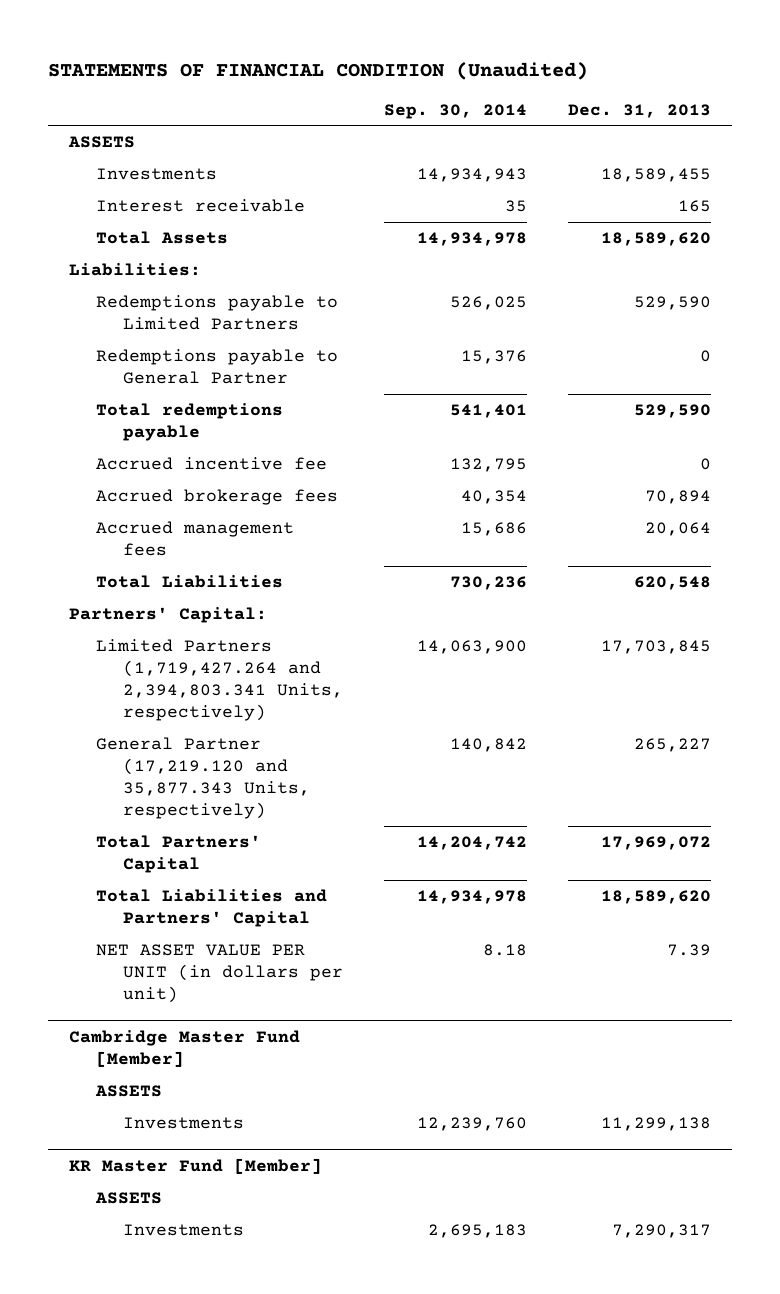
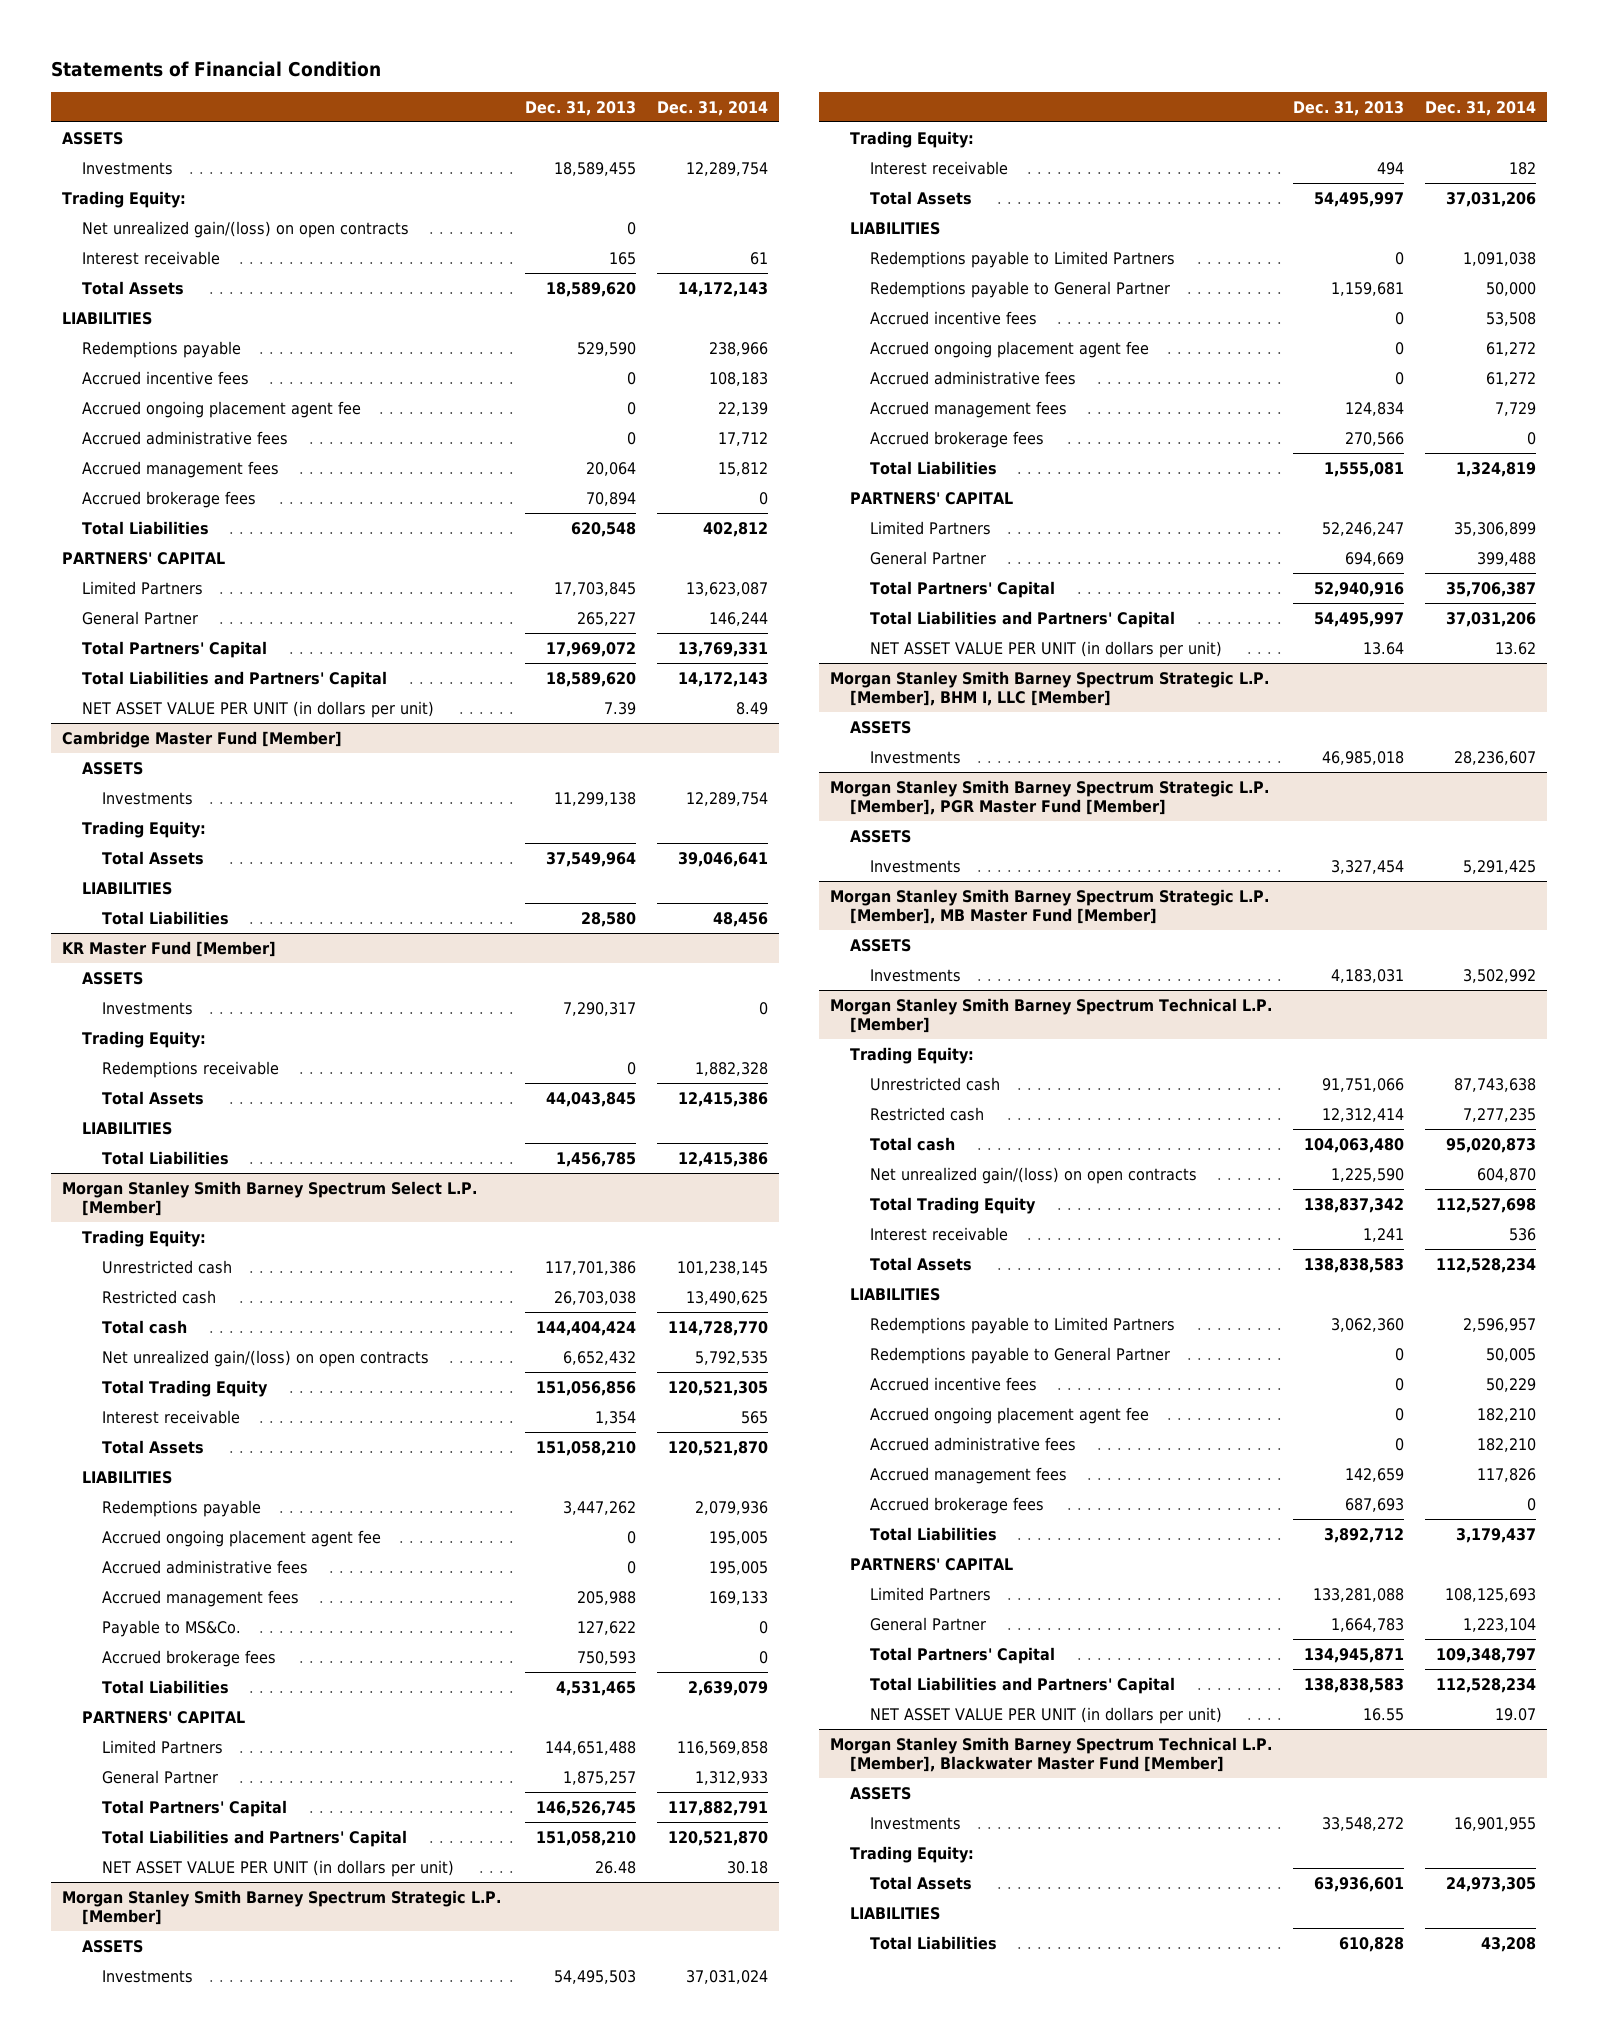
- STATEMENTS OF FINANCIAL CONDITION (Unaudited)
+ Statements of Financial Condition
- | Sep. 30, 2014 | Dec. 31, 2013
+ | Dec. 31, 2013 | Dec. 31, 2014
+ Trading Equity:
+ Net unrealized gain/(loss) on open contracts | 0 |
- Liabilities:
- Redemptions payable to Limited Partners | 526,025 | 529,590
- Redemptions payable to General Partner | 15,376 | 0
- Total redemptions payable | 541,401 | 529,590
- Accrued incentive fee | 132,795 | 0
+ LIABILITIES
+ Redemptions payable | 529,590 | 238,966
+ Accrued incentive fees | 0 | 108,183
+ Accrued ongoing placement agent fee | 0 | 22,139
+ Accrued administrative fees | 0 | 17,712
moved down: Accrued brokerage fees | 70,894 | 0
- Partners' Capital:
- Limited Partners (1,719,427.264 and 2,394,803.341 Units, respectively) | 14,063,900 | 17,703,845
- General Partner (17,219.120 and 35,877.343 Units, respectively) | 140,842 | 265,227
+ PARTNERS' CAPITAL
+ Limited Partners | 17,703,845 | 13,623,087
+ General Partner | 265,227 | 146,244
@ Cambridge Master Fund [Member]
+ Trading Equity:
+ Total Assets | 37,549,964 | 39,046,641
+ LIABILITIES
+ Total Liabilities | 28,580 | 48,456
@ KR Master Fund [Member]
+ Trading Equity:
+ Redemptions receivable | 0 | 1,882,328
+ Total Assets | 44,043,845 | 12,415,386
+ LIABILITIES
+ Total Liabilities | 1,456,785 | 12,415,386
+ Morgan Stanley Smith Barney Spectrum Select L.P. [Member]
+ Trading Equity:
+ Unrestricted cash | 117,701,386 | 101,238,145
+ Restricted cash | 26,703,038 | 13,490,625
+ Total cash | 144,404,424 | 114,728,770
+ Net unrealized gain/(loss) on open contracts | 6,652,432 | 5,792,535
+ Total Trading Equity | 151,056,856 | 120,521,305
+ Interest receivable | 1,354 | 565
+ Total Assets | 151,058,210 | 120,521,870
+ LIABILITIES
+ Redemptions payable | 3,447,262 | 2,079,936
+ Accrued ongoing placement agent fee | 0 | 195,005
+ Accrued administrative fees | 0 | 195,005
+ Accrued management fees | 205,988 | 169,133
+ Payable to MS&Co. | 127,622 | 0
+ Accrued brokerage fees | 750,593 | 0
+ Total Liabilities | 4,531,465 | 2,639,079
+ PARTNERS' CAPITAL
+ Limited Partners | 144,651,488 | 116,569,858
+ General Partner | 1,875,257 | 1,312,933
+ Total Partners' Capital | 146,526,745 | 117,882,791
+ Total Liabilities and Partners' Capital | 151,058,210 | 120,521,870
+ NET ASSET VALUE PER UNIT (in dollars per unit) | 26.48 | 30.18
+ Morgan Stanley Smith Barney Spectrum Strategic L.P. [Member]
+ ASSETS
+ Investments | 54,495,503 | 37,031,024
+ Trading Equity:
+ Interest receivable | 494 | 182
+ Total Assets | 54,495,997 | 37,031,206
+ LIABILITIES
+ Redemptions payable to Limited Partners | 0 | 1,091,038
+ Redemptions payable to General Partner | 1,159,681 | 50,000
+ Accrued incentive fees | 0 | 53,508
+ Accrued ongoing placement agent fee | 0 | 61,272
+ Accrued administrative fees | 0 | 61,272
+ Accrued management fees | 124,834 | 7,729
+ Accrued brokerage fees | 270,566 | 0
+ Total Liabilities | 1,555,081 | 1,324,819
+ PARTNERS' CAPITAL
+ Limited Partners | 52,246,247 | 35,306,899
+ General Partner | 694,669 | 399,488
+ Total Partners' Capital | 52,940,916 | 35,706,387
+ Total Liabilities and Partners' Capital | 54,495,997 | 37,031,206
+ NET ASSET VALUE PER UNIT (in dollars per unit) | 13.64 | 13.62
+ Morgan Stanley Smith Barney Spectrum Strategic L.P. [Member], BHM I, LLC [Member]
+ ASSETS
+ Investments | 46,985,018 | 28,236,607
+ Morgan Stanley Smith Barney Spectrum Strategic L.P. [Member], PGR Master Fund [Member]
+ ASSETS
+ Investments | 3,327,454 | 5,291,425
+ Morgan Stanley Smith Barney Spectrum Strategic L.P. [Member], MB Master Fund [Member]
+ ASSETS
+ Investments | 4,183,031 | 3,502,992
+ Morgan Stanley Smith Barney Spectrum Technical L.P. [Member]
+ Trading Equity:
+ Unrestricted cash | 91,751,066 | 87,743,638
+ Restricted cash | 12,312,414 | 7,277,235
+ Total cash | 104,063,480 | 95,020,873
+ Net unrealized gain/(loss) on open contracts | 1,225,590 | 604,870
+ Total Trading Equity | 138,837,342 | 112,527,698
+ Interest receivable | 1,241 | 536
+ Total Assets | 138,838,583 | 112,528,234
+ LIABILITIES
+ Redemptions payable to Limited Partners | 3,062,360 | 2,596,957
+ Redemptions payable to General Partner | 0 | 50,005
+ Accrued incentive fees | 0 | 50,229
+ Accrued ongoing placement agent fee | 0 | 182,210
+ Accrued administrative fees | 0 | 182,210
+ Accrued management fees | 142,659 | 117,826
+ Accrued brokerage fees | 687,693 | 0
+ Total Liabilities | 3,892,712 | 3,179,437
+ PARTNERS' CAPITAL
+ Limited Partners | 133,281,088 | 108,125,693
+ General Partner | 1,664,783 | 1,223,104
+ Total Partners' Capital | 134,945,871 | 109,348,797
+ Total Liabilities and Partners' Capital | 138,838,583 | 112,528,234
+ NET ASSET VALUE PER UNIT (in dollars per unit) | 16.55 | 19.07
+ Morgan Stanley Smith Barney Spectrum Technical L.P. [Member], Blackwater Master Fund [Member]
+ ASSETS
+ Investments | 33,548,272 | 16,901,955
+ Trading Equity:
+ Total Assets | 63,936,601 | 24,973,305
+ LIABILITIES
+ Total Liabilities | 610,828 | 43,208

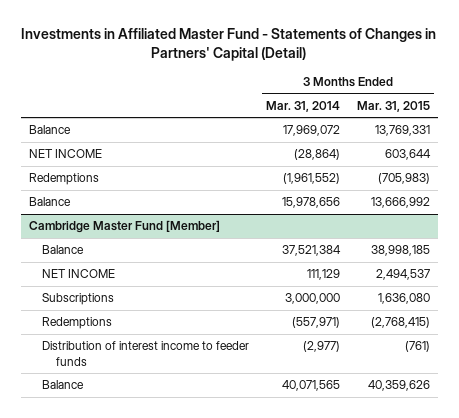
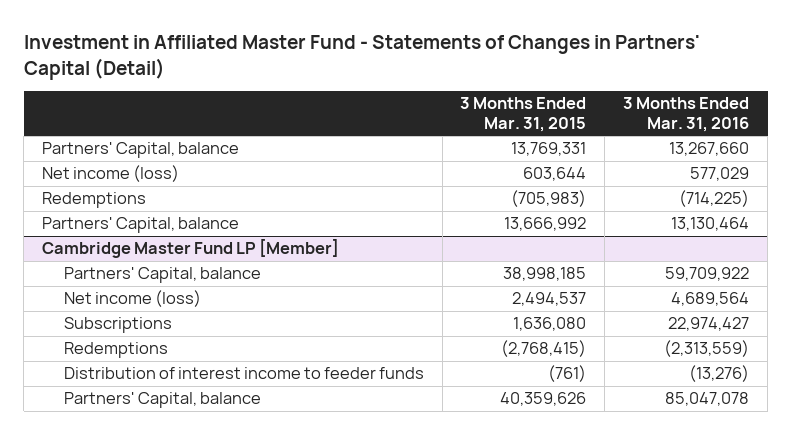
- Investments in Affiliated Master Fund - Statements of Changes in Partners' Capital (Detail)
+ Investment in Affiliated Master Fund - Statements of Changes in Partners' Capital (Detail)
- | 3 Months Ended Mar. 31, 2014 | 3 Months Ended Mar. 31, 2015
+ | 3 Months Ended Mar. 31, 2015 | 3 Months Ended Mar. 31, 2016
- Balance | 17,969,072 | 13,769,331
- NET INCOME | (28,864) | 603,644
+ Partners' Capital, balance | 13,769,331 | 13,267,660
+ Net income (loss) | 603,644 | 577,029
- Balance | 15,978,656 | 13,666,992
- Cambridge Master Fund [Member]
- Balance | 37,521,384 | 38,998,185
- NET INCOME | 111,129 | 2,494,537
+ Partners' Capital, balance | 13,666,992 | 13,130,464
+ Cambridge Master Fund LP [Member]
+ Partners' Capital, balance | 38,998,185 | 59,709,922
+ Net income (loss) | 2,494,537 | 4,689,564
- Balance | 40,071,565 | 40,359,626
+ Partners' Capital, balance | 40,359,626 | 85,047,078

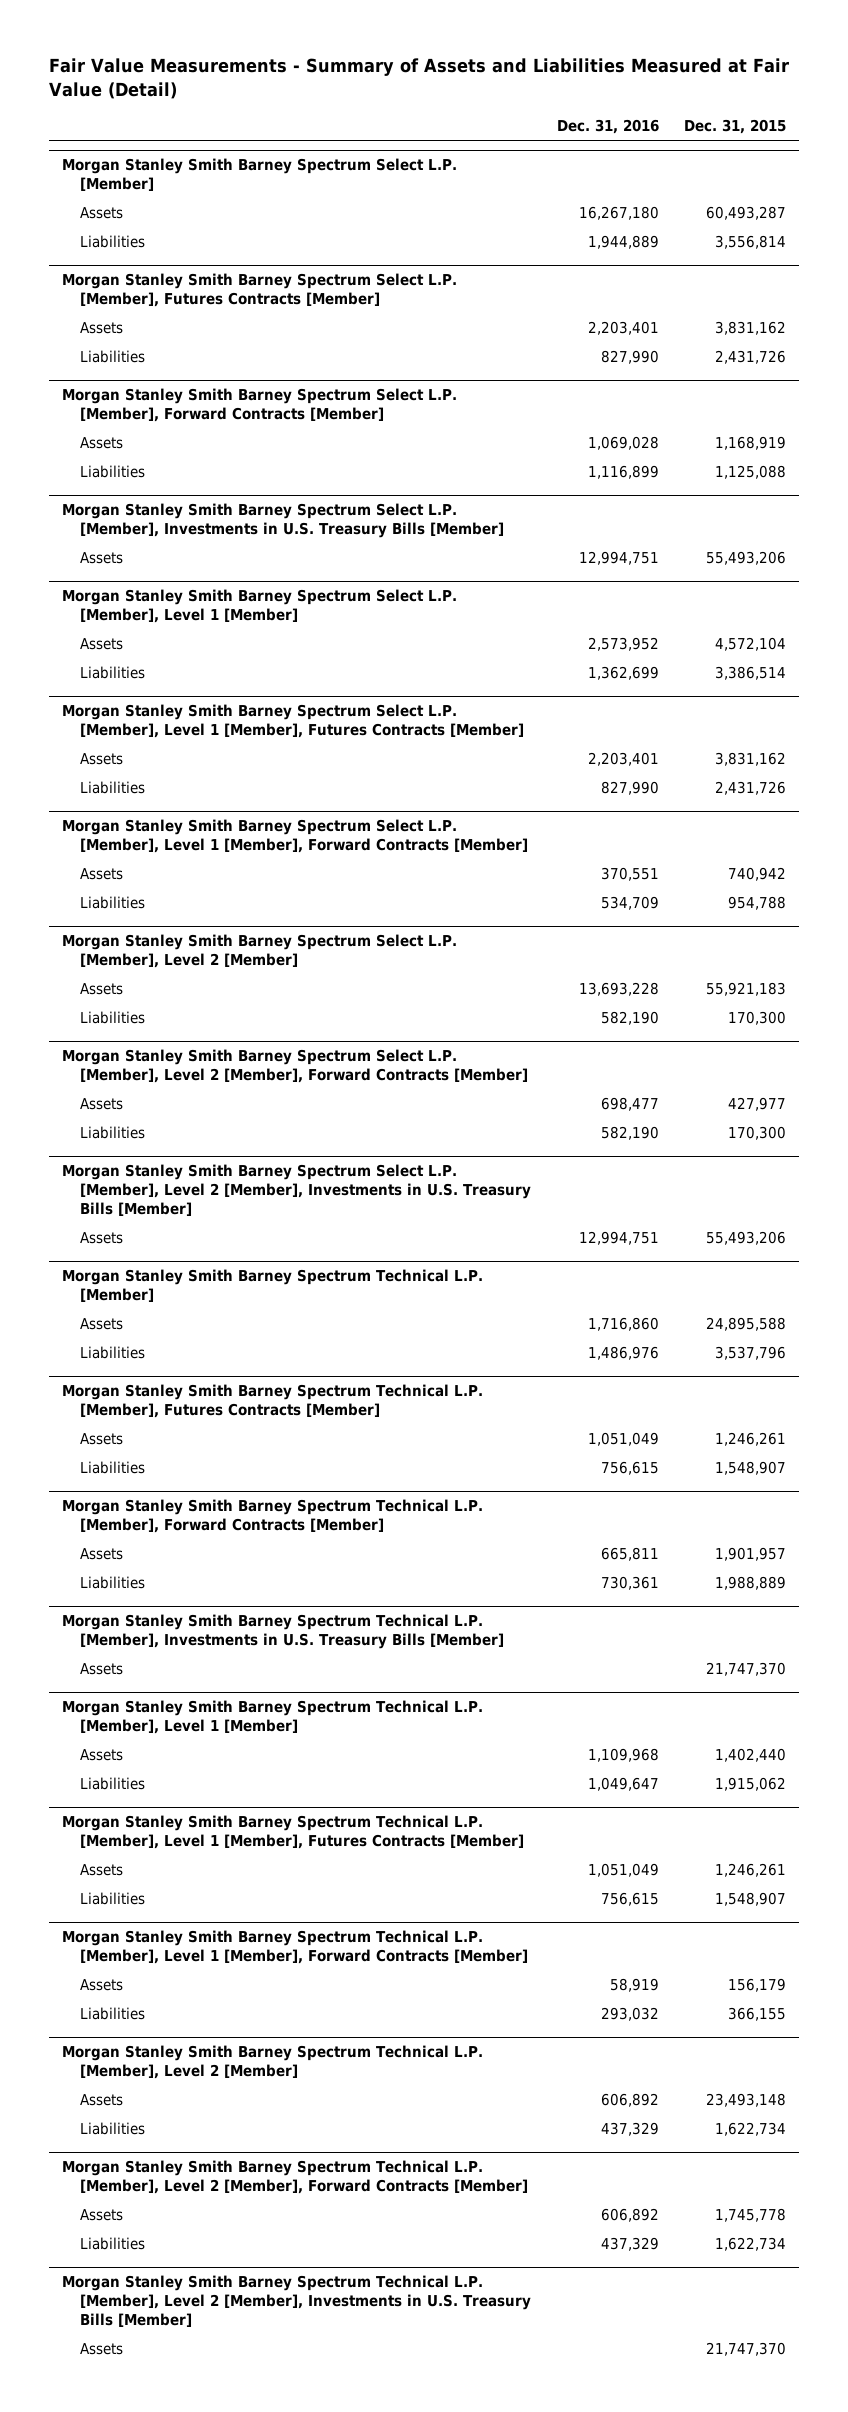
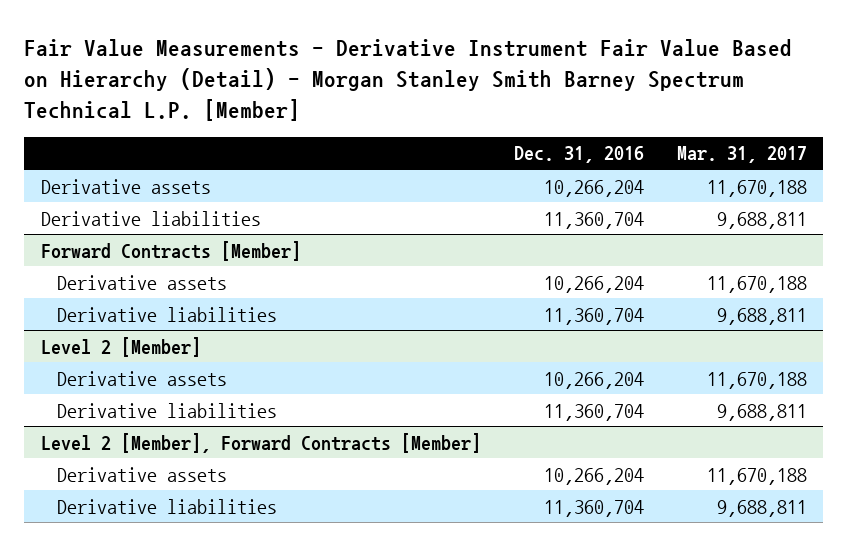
- Fair Value Measurements - Summary of Assets and Liabilities Measured at Fair Value (Detail)
+ Fair Value Measurements - Derivative Instrument Fair Value Based on Hierarchy (Detail) - Morgan Stanley Smith Barney Spectrum Technical L.P. [Member]
- | Dec. 31, 2016 | Dec. 31, 2015
+ | Dec. 31, 2016 | Mar. 31, 2017
- Morgan Stanley Smith Barney Spectrum Select L.P. [Member]
- Assets | 16,267,180 | 60,493,287
- Liabilities | 1,944,889 | 3,556,814
- Morgan Stanley Smith Barney Spectrum Select L.P. [Member], Futures Contracts [Member]
- Assets | 2,203,401 | 3,831,162
- Liabilities | 827,990 | 2,431,726
- Morgan Stanley Smith Barney Spectrum Select L.P. [Member], Forward Contracts [Member]
- Assets | 1,069,028 | 1,168,919
- Liabilities | 1,116,899 | 1,125,088
- Morgan Stanley Smith Barney Spectrum Select L.P. [Member], Investments in U.S. Treasury Bills [Member]
- Assets | 12,994,751 | 55,493,206
- Morgan Stanley Smith Barney Spectrum Select L.P. [Member], Level 1 [Member]
- Assets | 2,573,952 | 4,572,104
- Liabilities | 1,362,699 | 3,386,514
- Morgan Stanley Smith Barney Spectrum Select L.P. [Member], Level 1 [Member], Futures Contracts [Member]
- Assets | 2,203,401 | 3,831,162
- Liabilities | 827,990 | 2,431,726
- Morgan Stanley Smith Barney Spectrum Select L.P. [Member], Level 1 [Member], Forward Contracts [Member]
- Assets | 370,551 | 740,942
- Liabilities | 534,709 | 954,788
- Morgan Stanley Smith Barney Spectrum Select L.P. [Member], Level 2 [Member]
- Assets | 13,693,228 | 55,921,183
- Liabilities | 582,190 | 170,300
- Morgan Stanley Smith Barney Spectrum Select L.P. [Member], Level 2 [Member], Forward Contracts [Member]
- Assets | 698,477 | 427,977
- Liabilities | 582,190 | 170,300
- Morgan Stanley Smith Barney Spectrum Select L.P. [Member], Level 2 [Member], Investments in U.S. Treasury Bills [Member]
- Assets | 12,994,751 | 55,493,206
- Morgan Stanley Smith Barney Spectrum Technical L.P. [Member]
- Assets | 1,716,860 | 24,895,588
- Liabilities | 1,486,976 | 3,537,796
- Morgan Stanley Smith Barney Spectrum Technical L.P. [Member], Futures Contracts [Member]
- Assets | 1,051,049 | 1,246,261
- Liabilities | 756,615 | 1,548,907
- Morgan Stanley Smith Barney Spectrum Technical L.P. [Member], Forward Contracts [Member]
- Assets | 665,811 | 1,901,957
- Liabilities | 730,361 | 1,988,889
- Morgan Stanley Smith Barney Spectrum Technical L.P. [Member], Investments in U.S. Treasury Bills [Member]
- Assets | | 21,747,370
- Morgan Stanley Smith Barney Spectrum Technical L.P. [Member], Level 1 [Member]
- Assets | 1,109,968 | 1,402,440
- Liabilities | 1,049,647 | 1,915,062
- Morgan Stanley Smith Barney Spectrum Technical L.P. [Member], Level 1 [Member], Futures Contracts [Member]
- Assets | 1,051,049 | 1,246,261
- Liabilities | 756,615 | 1,548,907
- Morgan Stanley Smith Barney Spectrum Technical L.P. [Member], Level 1 [Member], Forward Contracts [Member]
- Assets | 58,919 | 156,179
- Liabilities | 293,032 | 366,155
- Morgan Stanley Smith Barney Spectrum Technical L.P. [Member], Level 2 [Member]
- Assets | 606,892 | 23,493,148
- Liabilities | 437,329 | 1,622,734
- Morgan Stanley Smith Barney Spectrum Technical L.P. [Member], Level 2 [Member], Forward Contracts [Member]
- Assets | 606,892 | 1,745,778
- Liabilities | 437,329 | 1,622,734
- Morgan Stanley Smith Barney Spectrum Technical L.P. [Member], Level 2 [Member], Investments in U.S. Treasury Bills [Member]
- Assets | | 21,747,370
+ Derivative assets | 10,266,204 | 11,670,188
+ Derivative liabilities | 11,360,704 | 9,688,811
+ Forward Contracts [Member]
+ Derivative assets | 10,266,204 | 11,670,188
+ Derivative liabilities | 11,360,704 | 9,688,811
+ Level 2 [Member]
+ Derivative assets | 10,266,204 | 11,670,188
+ Derivative liabilities | 11,360,704 | 9,688,811
+ Level 2 [Member], Forward Contracts [Member]
+ Derivative assets | 10,266,204 | 11,670,188
+ Derivative liabilities | 11,360,704 | 9,688,811

